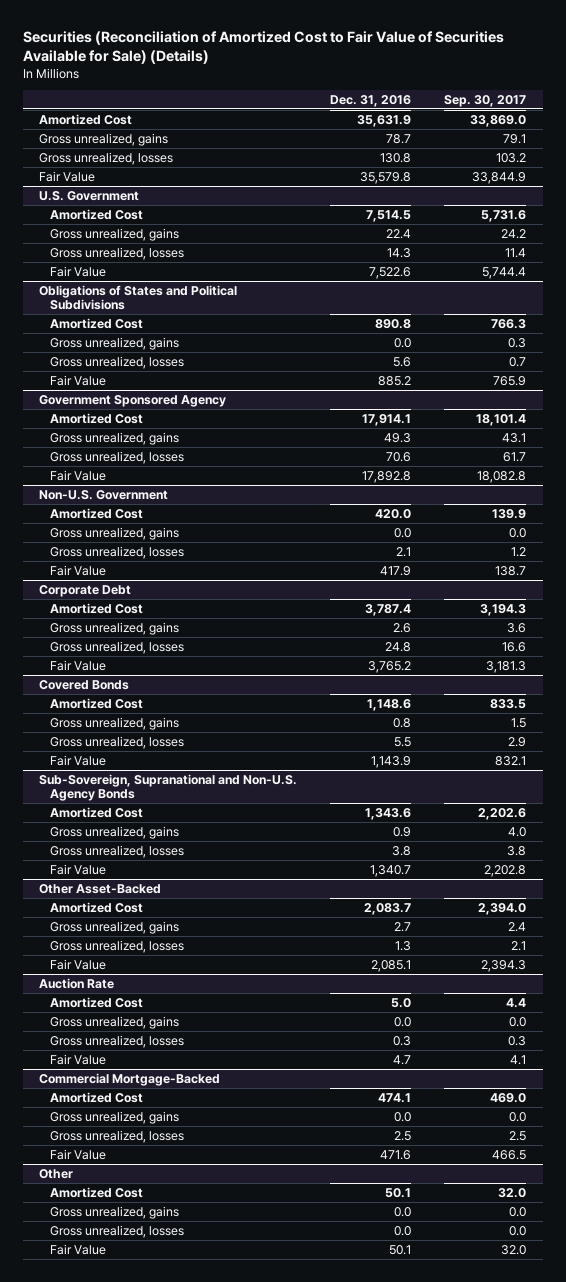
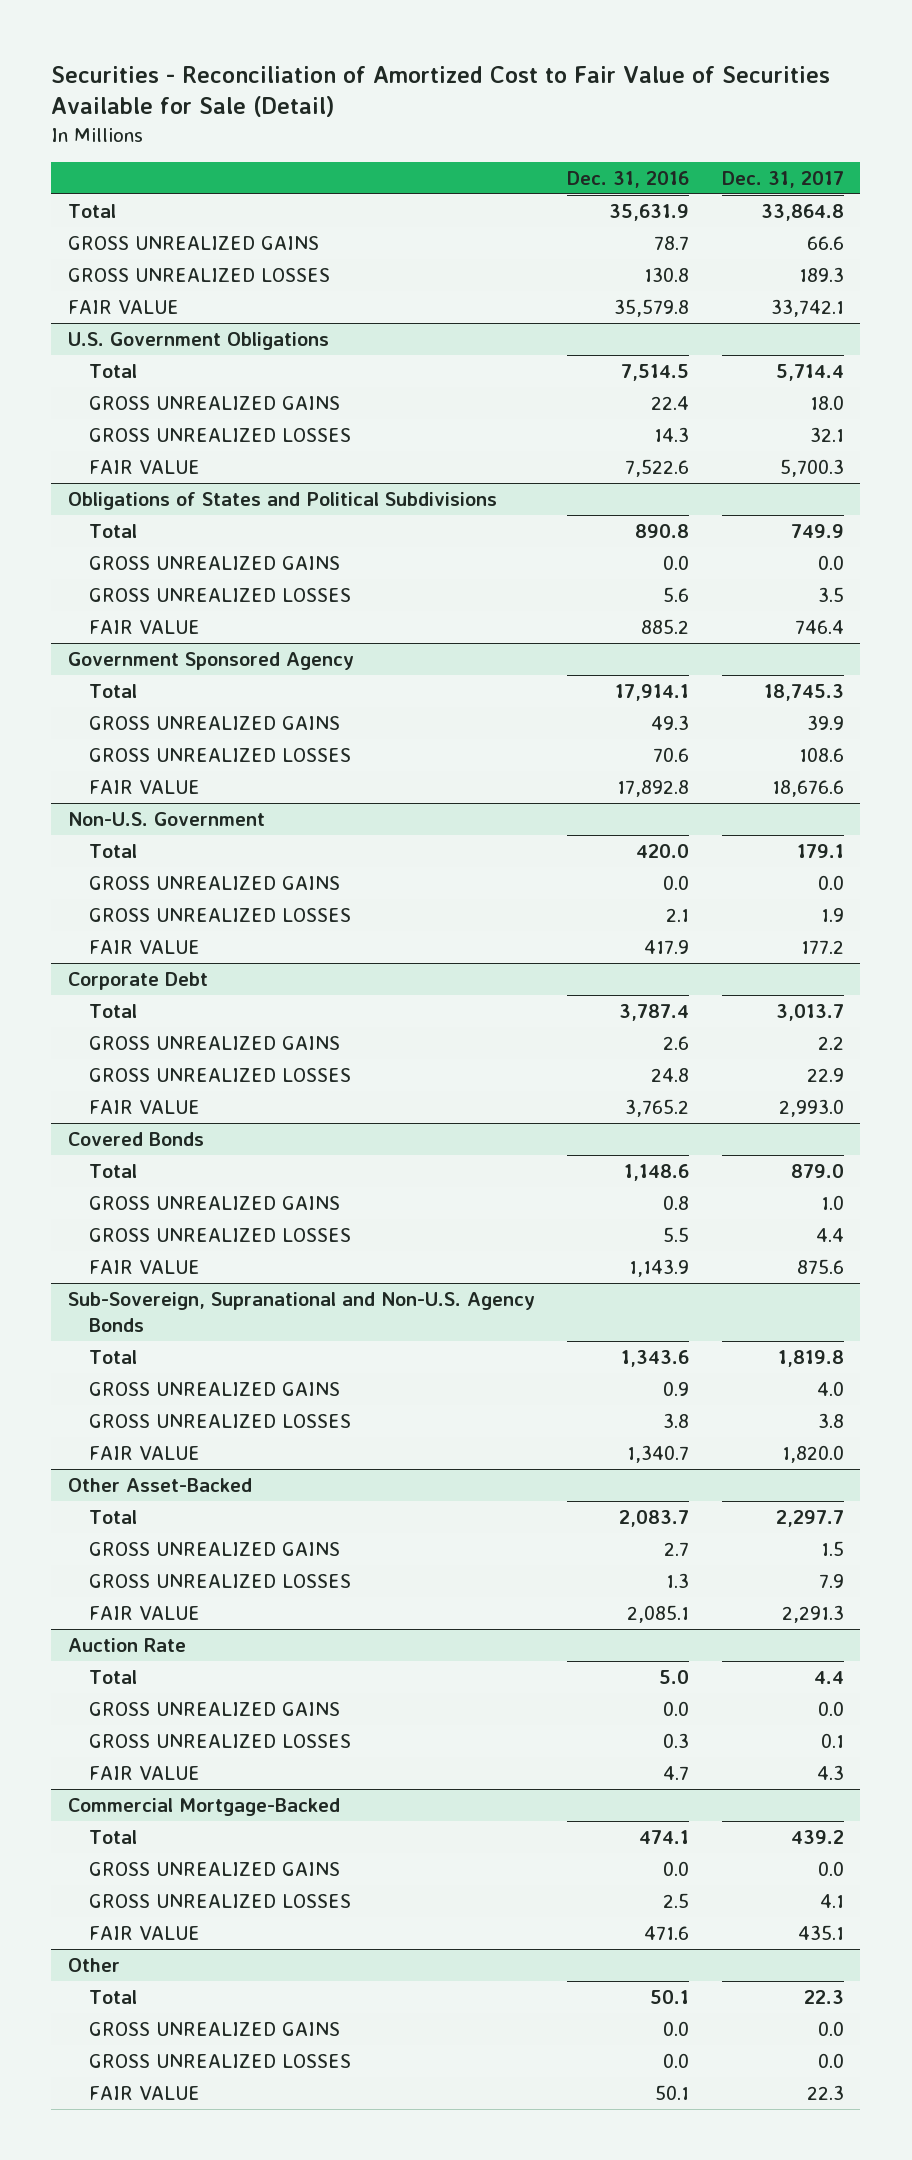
- Securities (Reconciliation of Amortized Cost to Fair Value of Securities Available for Sale) (Details)
+ Securities - Reconciliation of Amortized Cost to Fair Value of Securities Available for Sale (Detail)
- | Dec. 31, 2016 | Sep. 30, 2017
+ | Dec. 31, 2016 | Dec. 31, 2017
- Amortized Cost | 35,631.9 | 33,869.0
- Gross unrealized, gains | 78.7 | 79.1
- Gross unrealized, losses | 130.8 | 103.2
- Fair Value | 35,579.8 | 33,844.9
- U.S. Government
- Amortized Cost | 7,514.5 | 5,731.6
- Gross unrealized, gains | 22.4 | 24.2
- Gross unrealized, losses | 14.3 | 11.4
- Fair Value | 7,522.6 | 5,744.4
+ Total | 35,631.9 | 33,864.8
+ GROSS UNREALIZED GAINS | 78.7 | 66.6
+ GROSS UNREALIZED LOSSES | 130.8 | 189.3
+ FAIR VALUE | 35,579.8 | 33,742.1
+ U.S. Government Obligations
+ Total | 7,514.5 | 5,714.4
+ GROSS UNREALIZED GAINS | 22.4 | 18.0
+ GROSS UNREALIZED LOSSES | 14.3 | 32.1
+ FAIR VALUE | 7,522.6 | 5,700.3
@ Obligations of States and Political Subdivisions
- Amortized Cost | 890.8 | 766.3
- Gross unrealized, gains | 0.0 | 0.3
- Gross unrealized, losses | 5.6 | 0.7
- Fair Value | 885.2 | 765.9
+ Total | 890.8 | 749.9
+ GROSS UNREALIZED GAINS | 0.0 | 0.0
+ GROSS UNREALIZED LOSSES | 5.6 | 3.5
+ FAIR VALUE | 885.2 | 746.4
@ Government Sponsored Agency
- Amortized Cost | 17,914.1 | 18,101.4
- Gross unrealized, gains | 49.3 | 43.1
- Gross unrealized, losses | 70.6 | 61.7
- Fair Value | 17,892.8 | 18,082.8
+ Total | 17,914.1 | 18,745.3
+ GROSS UNREALIZED GAINS | 49.3 | 39.9
+ GROSS UNREALIZED LOSSES | 70.6 | 108.6
+ FAIR VALUE | 17,892.8 | 18,676.6
@ Non-U.S. Government
- Amortized Cost | 420.0 | 139.9
- Gross unrealized, gains | 0.0 | 0.0
- Gross unrealized, losses | 2.1 | 1.2
- Fair Value | 417.9 | 138.7
+ Total | 420.0 | 179.1
+ GROSS UNREALIZED GAINS | 0.0 | 0.0
+ GROSS UNREALIZED LOSSES | 2.1 | 1.9
+ FAIR VALUE | 417.9 | 177.2
@ Corporate Debt
- Amortized Cost | 3,787.4 | 3,194.3
- Gross unrealized, gains | 2.6 | 3.6
- Gross unrealized, losses | 24.8 | 16.6
- Fair Value | 3,765.2 | 3,181.3
+ Total | 3,787.4 | 3,013.7
+ GROSS UNREALIZED GAINS | 2.6 | 2.2
+ GROSS UNREALIZED LOSSES | 24.8 | 22.9
+ FAIR VALUE | 3,765.2 | 2,993.0
@ Covered Bonds
- Amortized Cost | 1,148.6 | 833.5
- Gross unrealized, gains | 0.8 | 1.5
- Gross unrealized, losses | 5.5 | 2.9
- Fair Value | 1,143.9 | 832.1
+ Total | 1,148.6 | 879.0
+ GROSS UNREALIZED GAINS | 0.8 | 1.0
+ GROSS UNREALIZED LOSSES | 5.5 | 4.4
+ FAIR VALUE | 1,143.9 | 875.6
@ Sub-Sovereign, Supranational and Non-U.S. Agency Bonds
- Amortized Cost | 1,343.6 | 2,202.6
- Gross unrealized, gains | 0.9 | 4.0
- Gross unrealized, losses | 3.8 | 3.8
- Fair Value | 1,340.7 | 2,202.8
+ Total | 1,343.6 | 1,819.8
+ GROSS UNREALIZED GAINS | 0.9 | 4.0
+ GROSS UNREALIZED LOSSES | 3.8 | 3.8
+ FAIR VALUE | 1,340.7 | 1,820.0
@ Other Asset-Backed
- Amortized Cost | 2,083.7 | 2,394.0
- Gross unrealized, gains | 2.7 | 2.4
- Gross unrealized, losses | 1.3 | 2.1
- Fair Value | 2,085.1 | 2,394.3
+ Total | 2,083.7 | 2,297.7
+ GROSS UNREALIZED GAINS | 2.7 | 1.5
+ GROSS UNREALIZED LOSSES | 1.3 | 7.9
+ FAIR VALUE | 2,085.1 | 2,291.3
@ Auction Rate
- Amortized Cost | 5.0 | 4.4
- Gross unrealized, gains | 0.0 | 0.0
- Gross unrealized, losses | 0.3 | 0.3
- Fair Value | 4.7 | 4.1
+ Total | 5.0 | 4.4
+ GROSS UNREALIZED GAINS | 0.0 | 0.0
+ GROSS UNREALIZED LOSSES | 0.3 | 0.1
+ FAIR VALUE | 4.7 | 4.3
@ Commercial Mortgage-Backed
- Amortized Cost | 474.1 | 469.0
- Gross unrealized, gains | 0.0 | 0.0
- Gross unrealized, losses | 2.5 | 2.5
- Fair Value | 471.6 | 466.5
+ Total | 474.1 | 439.2
+ GROSS UNREALIZED GAINS | 0.0 | 0.0
+ GROSS UNREALIZED LOSSES | 2.5 | 4.1
+ FAIR VALUE | 471.6 | 435.1
@ Other
- Amortized Cost | 50.1 | 32.0
- Gross unrealized, gains | 0.0 | 0.0
- Gross unrealized, losses | 0.0 | 0.0
- Fair Value | 50.1 | 32.0
+ Total | 50.1 | 22.3
+ GROSS UNREALIZED GAINS | 0.0 | 0.0
+ GROSS UNREALIZED LOSSES | 0.0 | 0.0
+ FAIR VALUE | 50.1 | 22.3

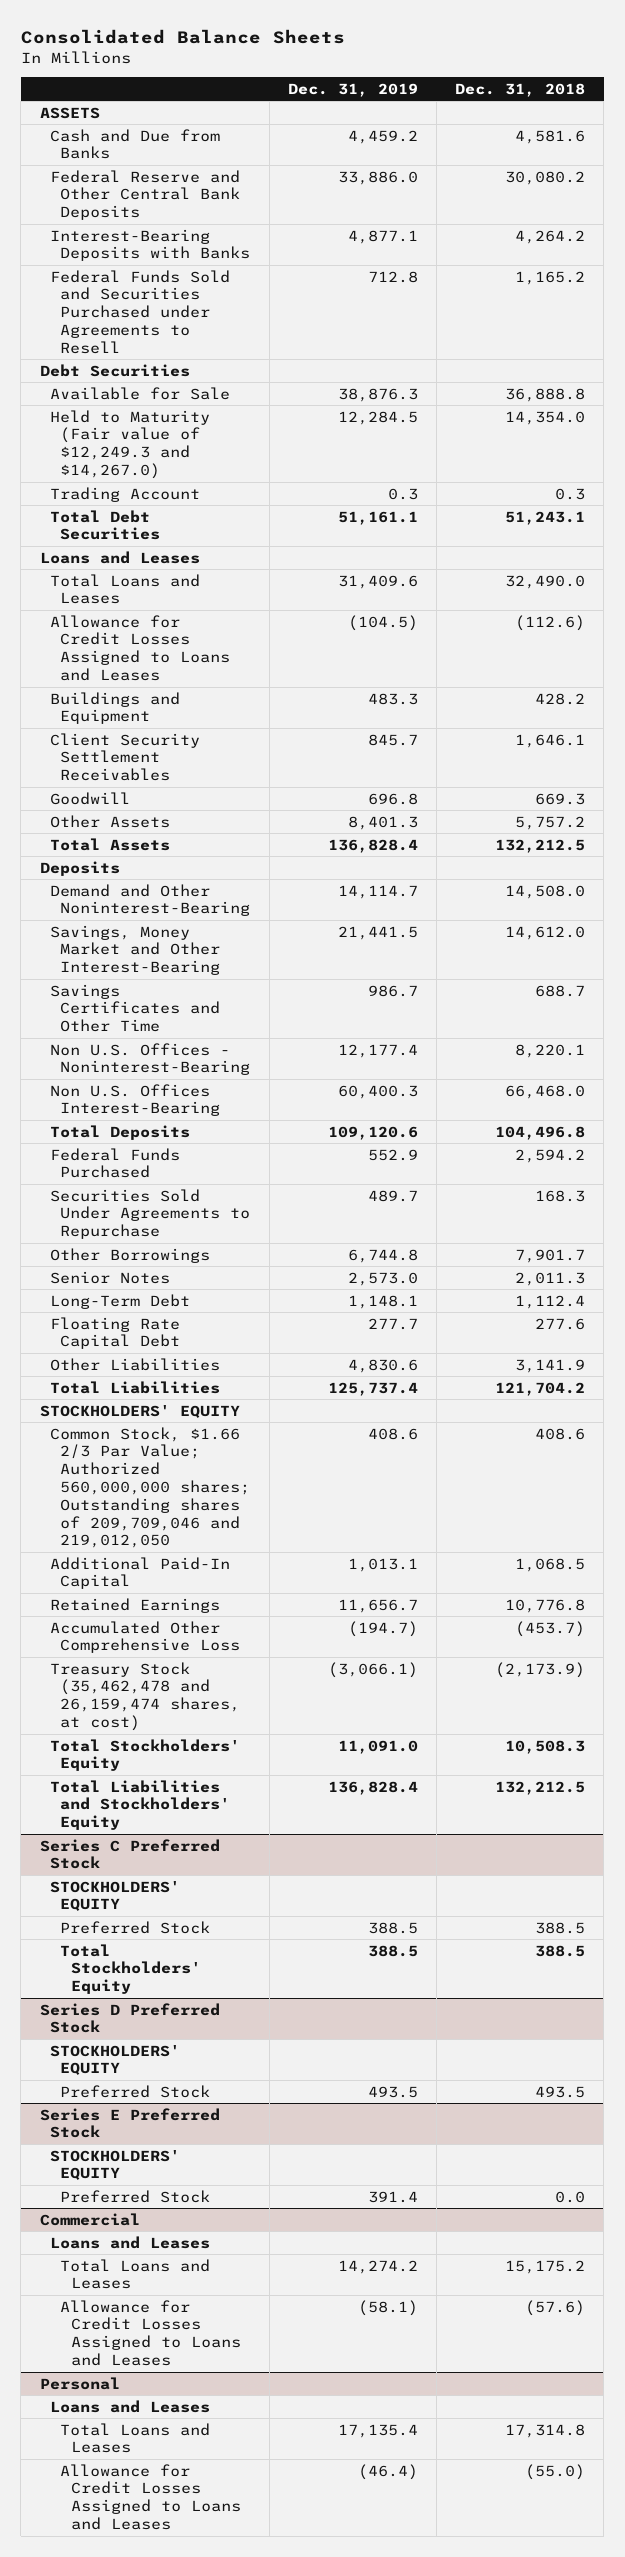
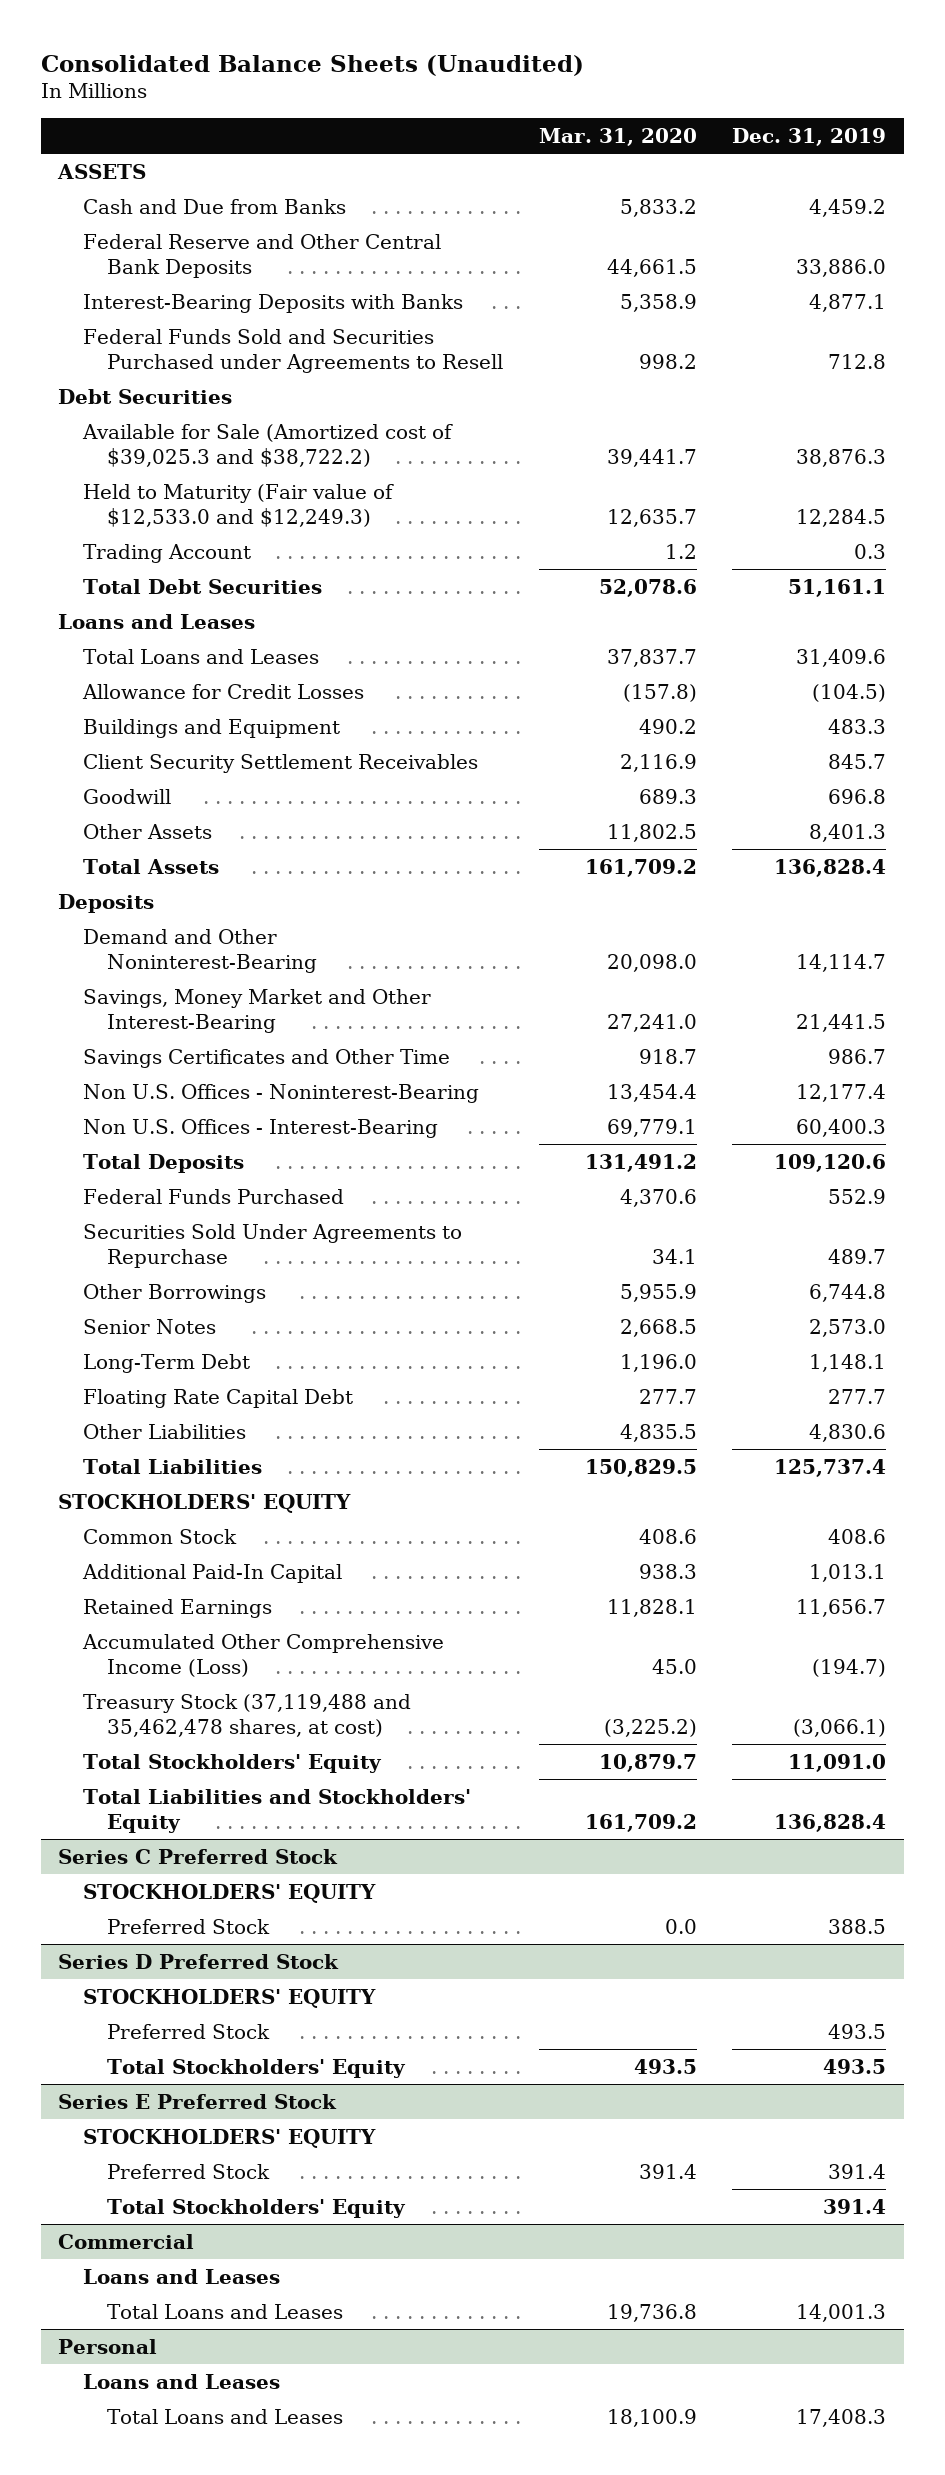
- Consolidated Balance Sheets
+ Consolidated Balance Sheets (Unaudited)
- | Dec. 31, 2019 | Dec. 31, 2018
+ | Mar. 31, 2020 | Dec. 31, 2019
- Available for Sale | 38,876.3 | 36,888.8
- Held to Maturity (Fair value of $12,249.3 and $14,267.0) | 12,284.5 | 14,354.0
+ Available for Sale (Amortized cost of $39,025.3 and $38,722.2) | 39,441.7 | 38,876.3
+ Held to Maturity (Fair value of $12,533.0 and $12,249.3) | 12,635.7 | 12,284.5
- Allowance for Credit Losses Assigned to Loans and Leases | (104.5) | (112.6)
+ Allowance for Credit Losses | (157.8) | (104.5)
- Non U.S. Offices Interest-Bearing | 60,400.3 | 66,468.0
+ Non U.S. Offices - Interest-Bearing | 69,779.1 | 60,400.3
- Common Stock, $1.66 2/3 Par Value; Authorized 560,000,000 shares; Outstanding shares of 209,709,046 and 219,012,050 | 408.6 | 408.6
+ Common Stock | 408.6 | 408.6
- Accumulated Other Comprehensive Loss | (194.7) | (453.7)
- Treasury Stock (35,462,478 and 26,159,474 shares, at cost) | (3,066.1) | (2,173.9)
+ Accumulated Other Comprehensive Income (Loss) | 45.0 | (194.7)
+ Treasury Stock (37,119,488 and 35,462,478 shares, at cost) | (3,225.2) | (3,066.1)
@ Series C Preferred Stock
- Total Stockholders' Equity | 388.5 | 388.5
@ Series D Preferred Stock
+ Total Stockholders' Equity | 493.5 | 493.5
@ Series E Preferred Stock
+ Total Stockholders' Equity | | 391.4
@ Commercial
- Total Loans and Leases | 14,274.2 | 15,175.2
- Allowance for Credit Losses Assigned to Loans and Leases | (58.1) | (57.6)
+ Total Loans and Leases | 19,736.8 | 14,001.3
@ Personal
- Total Loans and Leases | 17,135.4 | 17,314.8
- Allowance for Credit Losses Assigned to Loans and Leases | (46.4) | (55.0)
+ Total Loans and Leases | 18,100.9 | 17,408.3

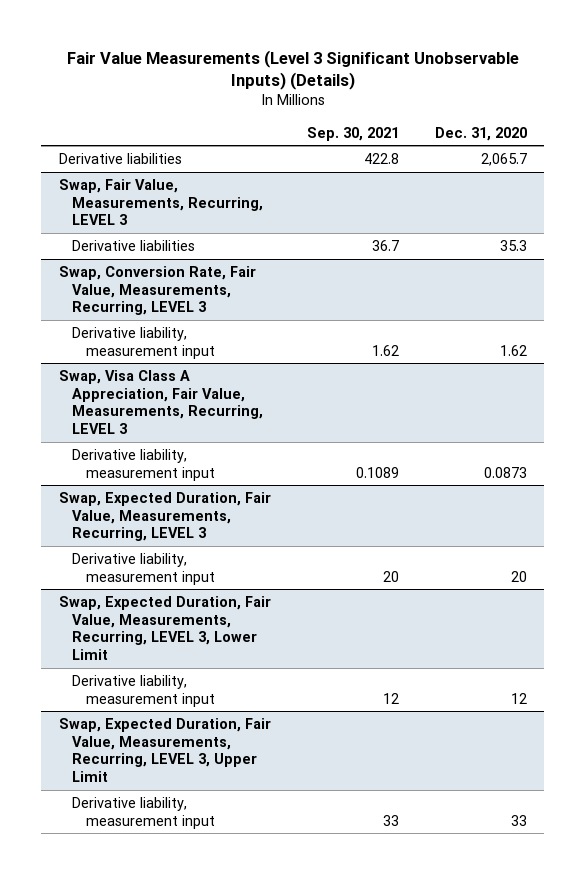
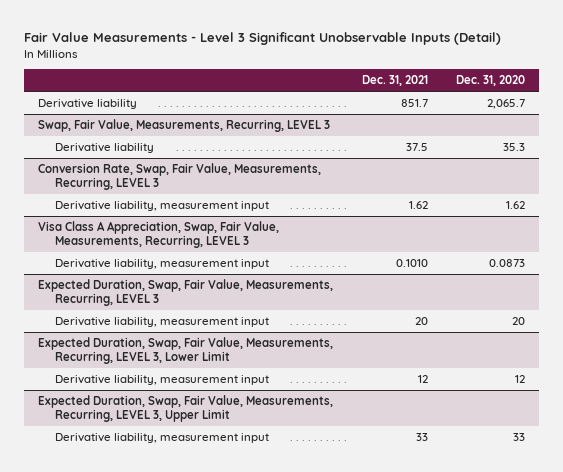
- Fair Value Measurements (Level 3 Significant Unobservable Inputs) (Details)
+ Fair Value Measurements - Level 3 Significant Unobservable Inputs (Detail)
- | Sep. 30, 2021 | Dec. 31, 2020
+ | Dec. 31, 2021 | Dec. 31, 2020
- Derivative liabilities | 422.8 | 2,065.7
+ Derivative liability | 851.7 | 2,065.7
@ Swap, Fair Value, Measurements, Recurring, LEVEL 3
- Derivative liabilities | 36.7 | 35.3
- Swap, Conversion Rate, Fair Value, Measurements, Recurring, LEVEL 3
@ Swap, Fair Value, Measurements, Recurring, LEVEL 3
+ Derivative liability | 37.5 | 35.3
+ Conversion Rate, Swap, Fair Value, Measurements, Recurring, LEVEL 3
- Swap, Visa Class A Appreciation, Fair Value, Measurements, Recurring, LEVEL 3
+ Visa Class A Appreciation, Swap, Fair Value, Measurements, Recurring, LEVEL 3
- Swap, Expected Duration, Fair Value, Measurements, Recurring, LEVEL 3
+ Expected Duration, Swap, Fair Value, Measurements, Recurring, LEVEL 3
- Swap, Expected Duration, Fair Value, Measurements, Recurring, LEVEL 3, Lower Limit
+ Expected Duration, Swap, Fair Value, Measurements, Recurring, LEVEL 3, Lower Limit
- Swap, Expected Duration, Fair Value, Measurements, Recurring, LEVEL 3, Upper Limit
+ Expected Duration, Swap, Fair Value, Measurements, Recurring, LEVEL 3, Upper Limit

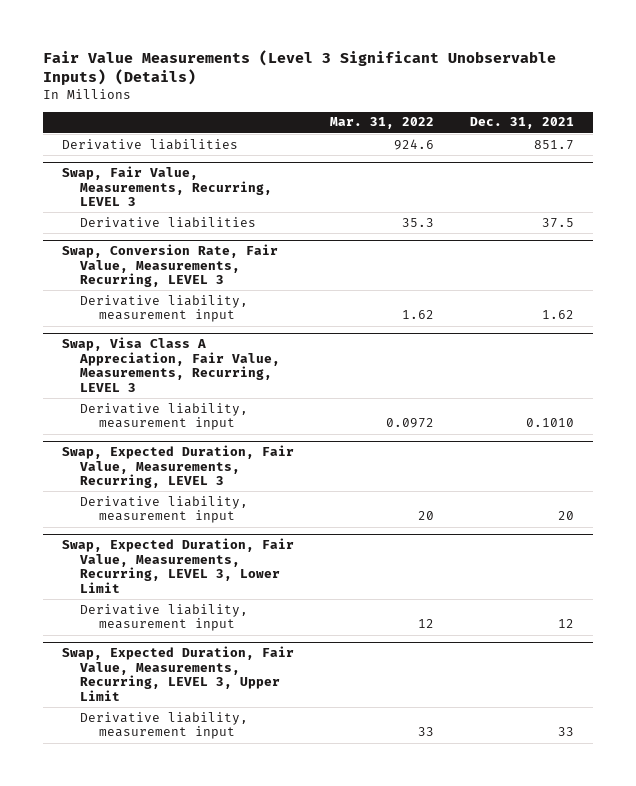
- Fair Value Measurements - Level 3 Significant Unobservable Inputs (Detail)
+ Fair Value Measurements (Level 3 Significant Unobservable Inputs) (Details)
- | Dec. 31, 2021 | Dec. 31, 2020
+ | Mar. 31, 2022 | Dec. 31, 2021
- Derivative liability | 851.7 | 2,065.7
+ Derivative liabilities | 924.6 | 851.7
@ Swap, Fair Value, Measurements, Recurring, LEVEL 3
- Derivative liability | 37.5 | 35.3
- Conversion Rate, Swap, Fair Value, Measurements, Recurring, LEVEL 3
@ Swap, Fair Value, Measurements, Recurring, LEVEL 3
+ Derivative liabilities | 35.3 | 37.5
+ Swap, Conversion Rate, Fair Value, Measurements, Recurring, LEVEL 3
- Visa Class A Appreciation, Swap, Fair Value, Measurements, Recurring, LEVEL 3
+ Swap, Visa Class A Appreciation, Fair Value, Measurements, Recurring, LEVEL 3
- Expected Duration, Swap, Fair Value, Measurements, Recurring, LEVEL 3
+ Swap, Expected Duration, Fair Value, Measurements, Recurring, LEVEL 3
- Expected Duration, Swap, Fair Value, Measurements, Recurring, LEVEL 3, Lower Limit
+ Swap, Expected Duration, Fair Value, Measurements, Recurring, LEVEL 3, Lower Limit
- Expected Duration, Swap, Fair Value, Measurements, Recurring, LEVEL 3, Upper Limit
+ Swap, Expected Duration, Fair Value, Measurements, Recurring, LEVEL 3, Upper Limit

